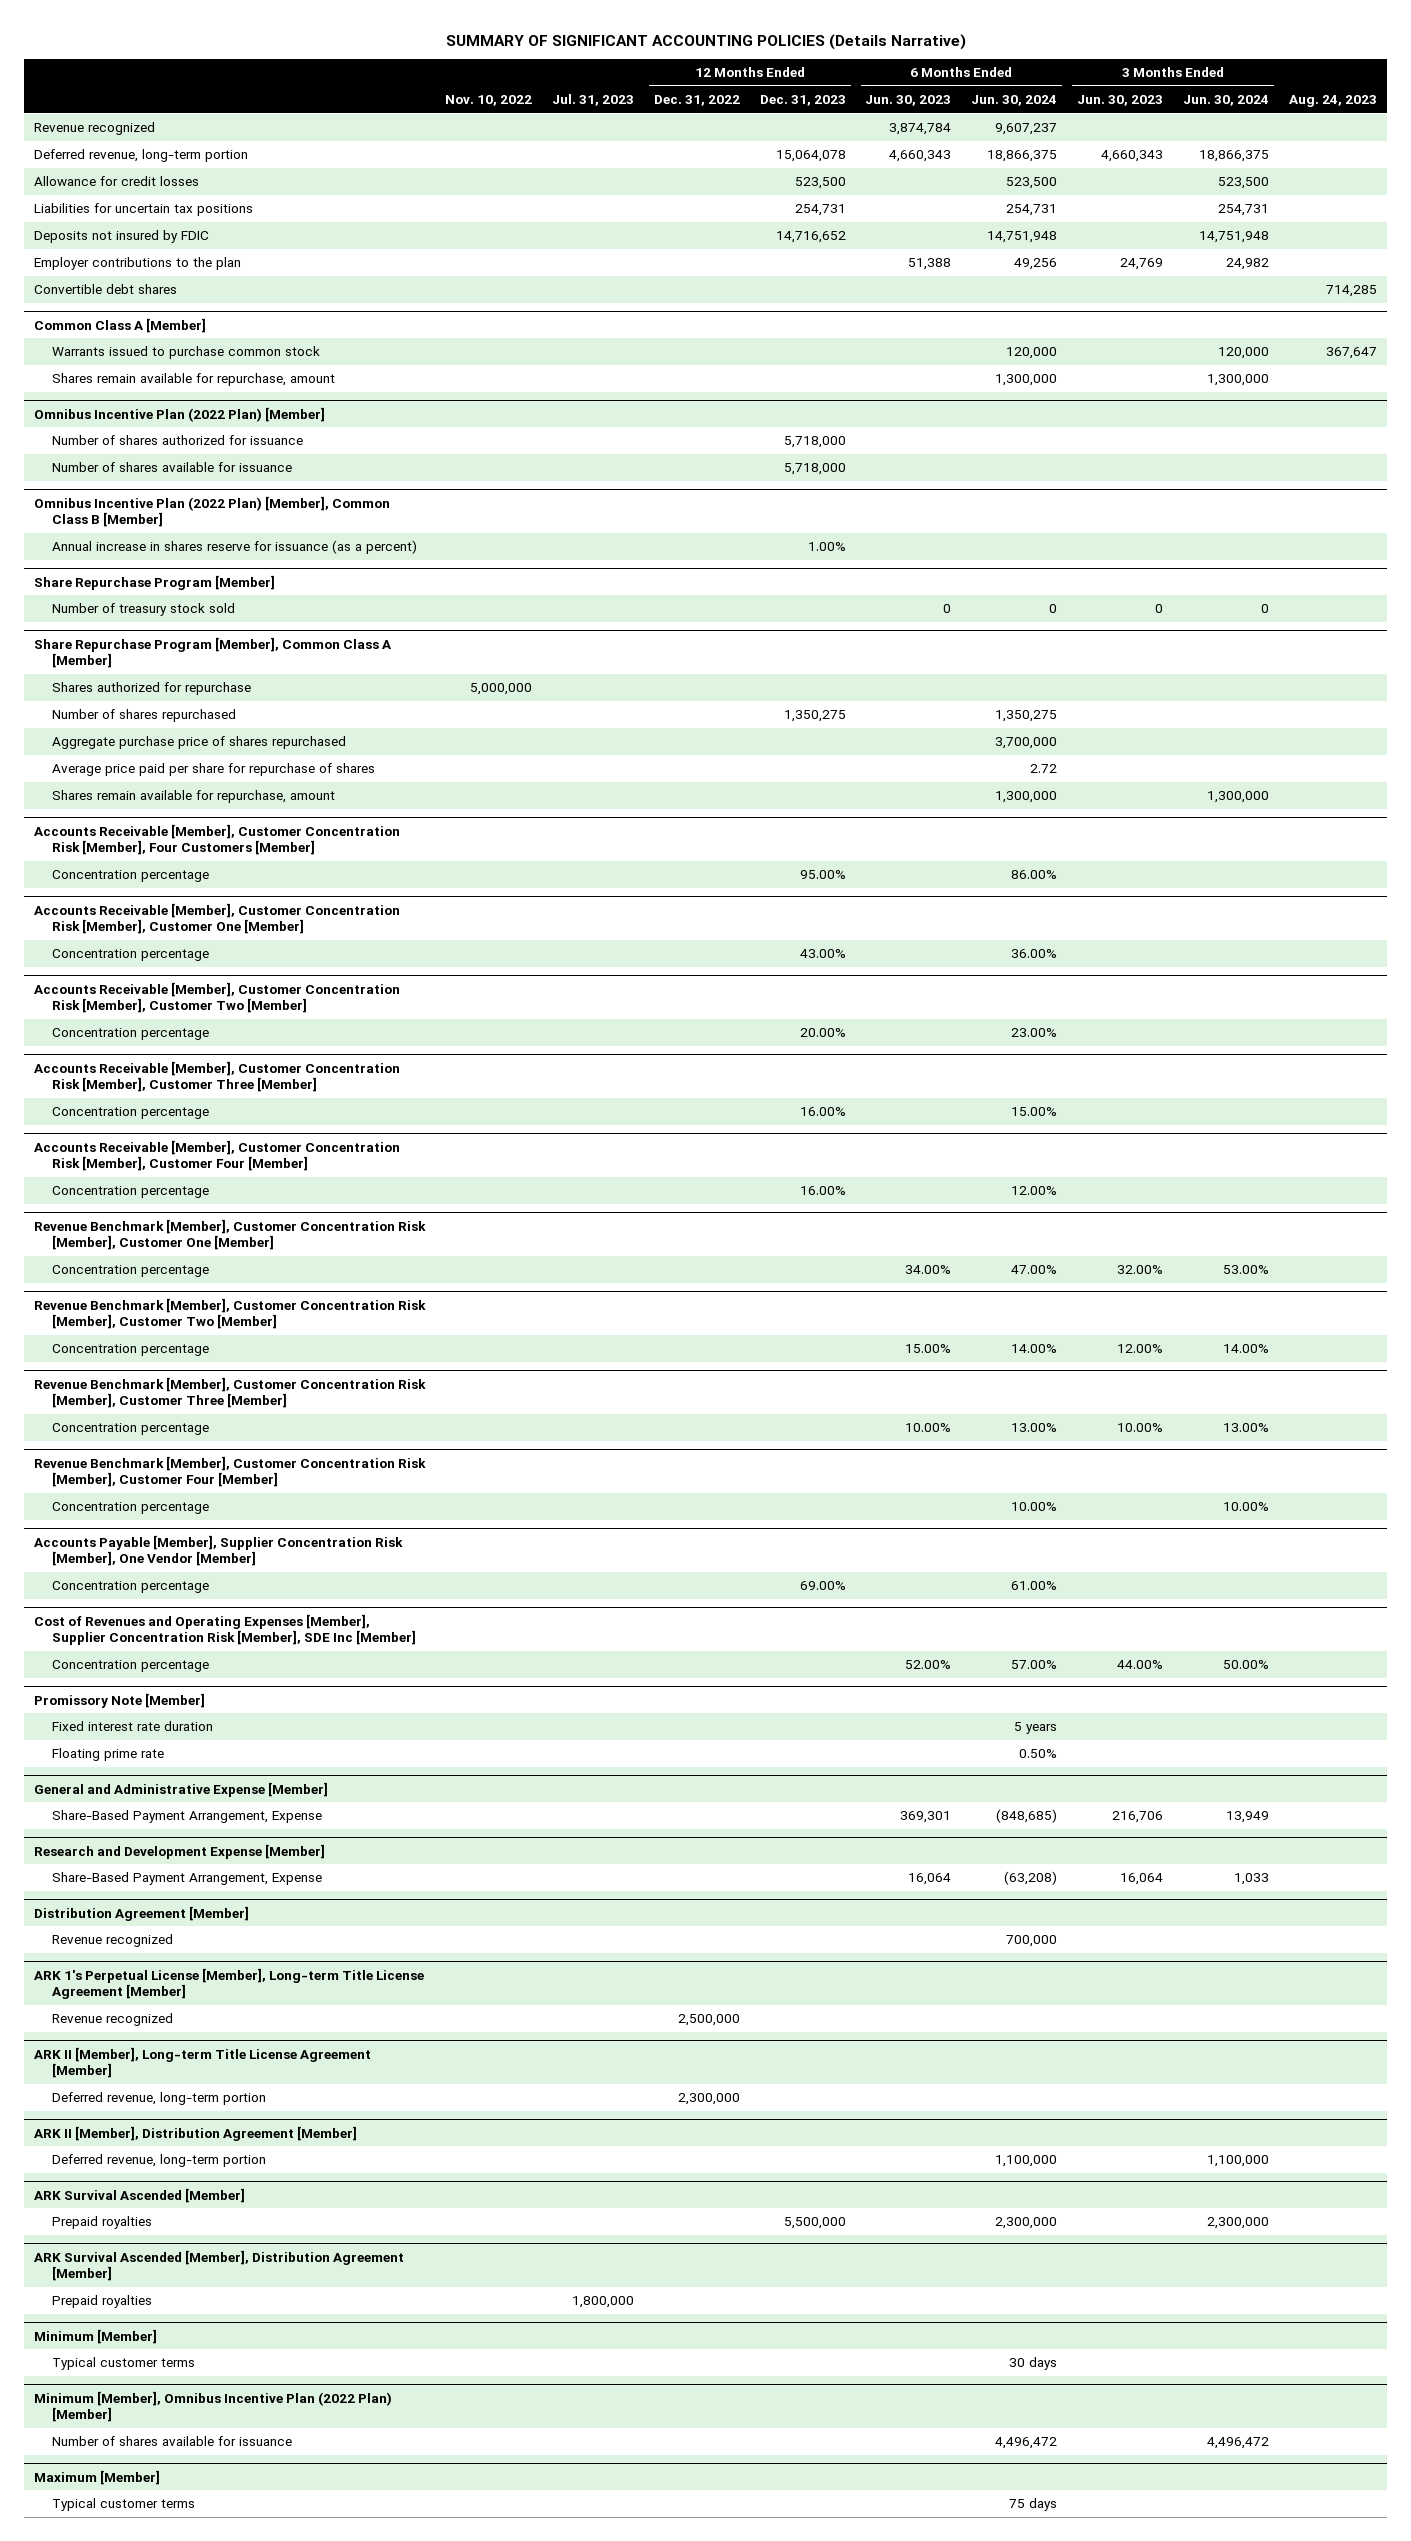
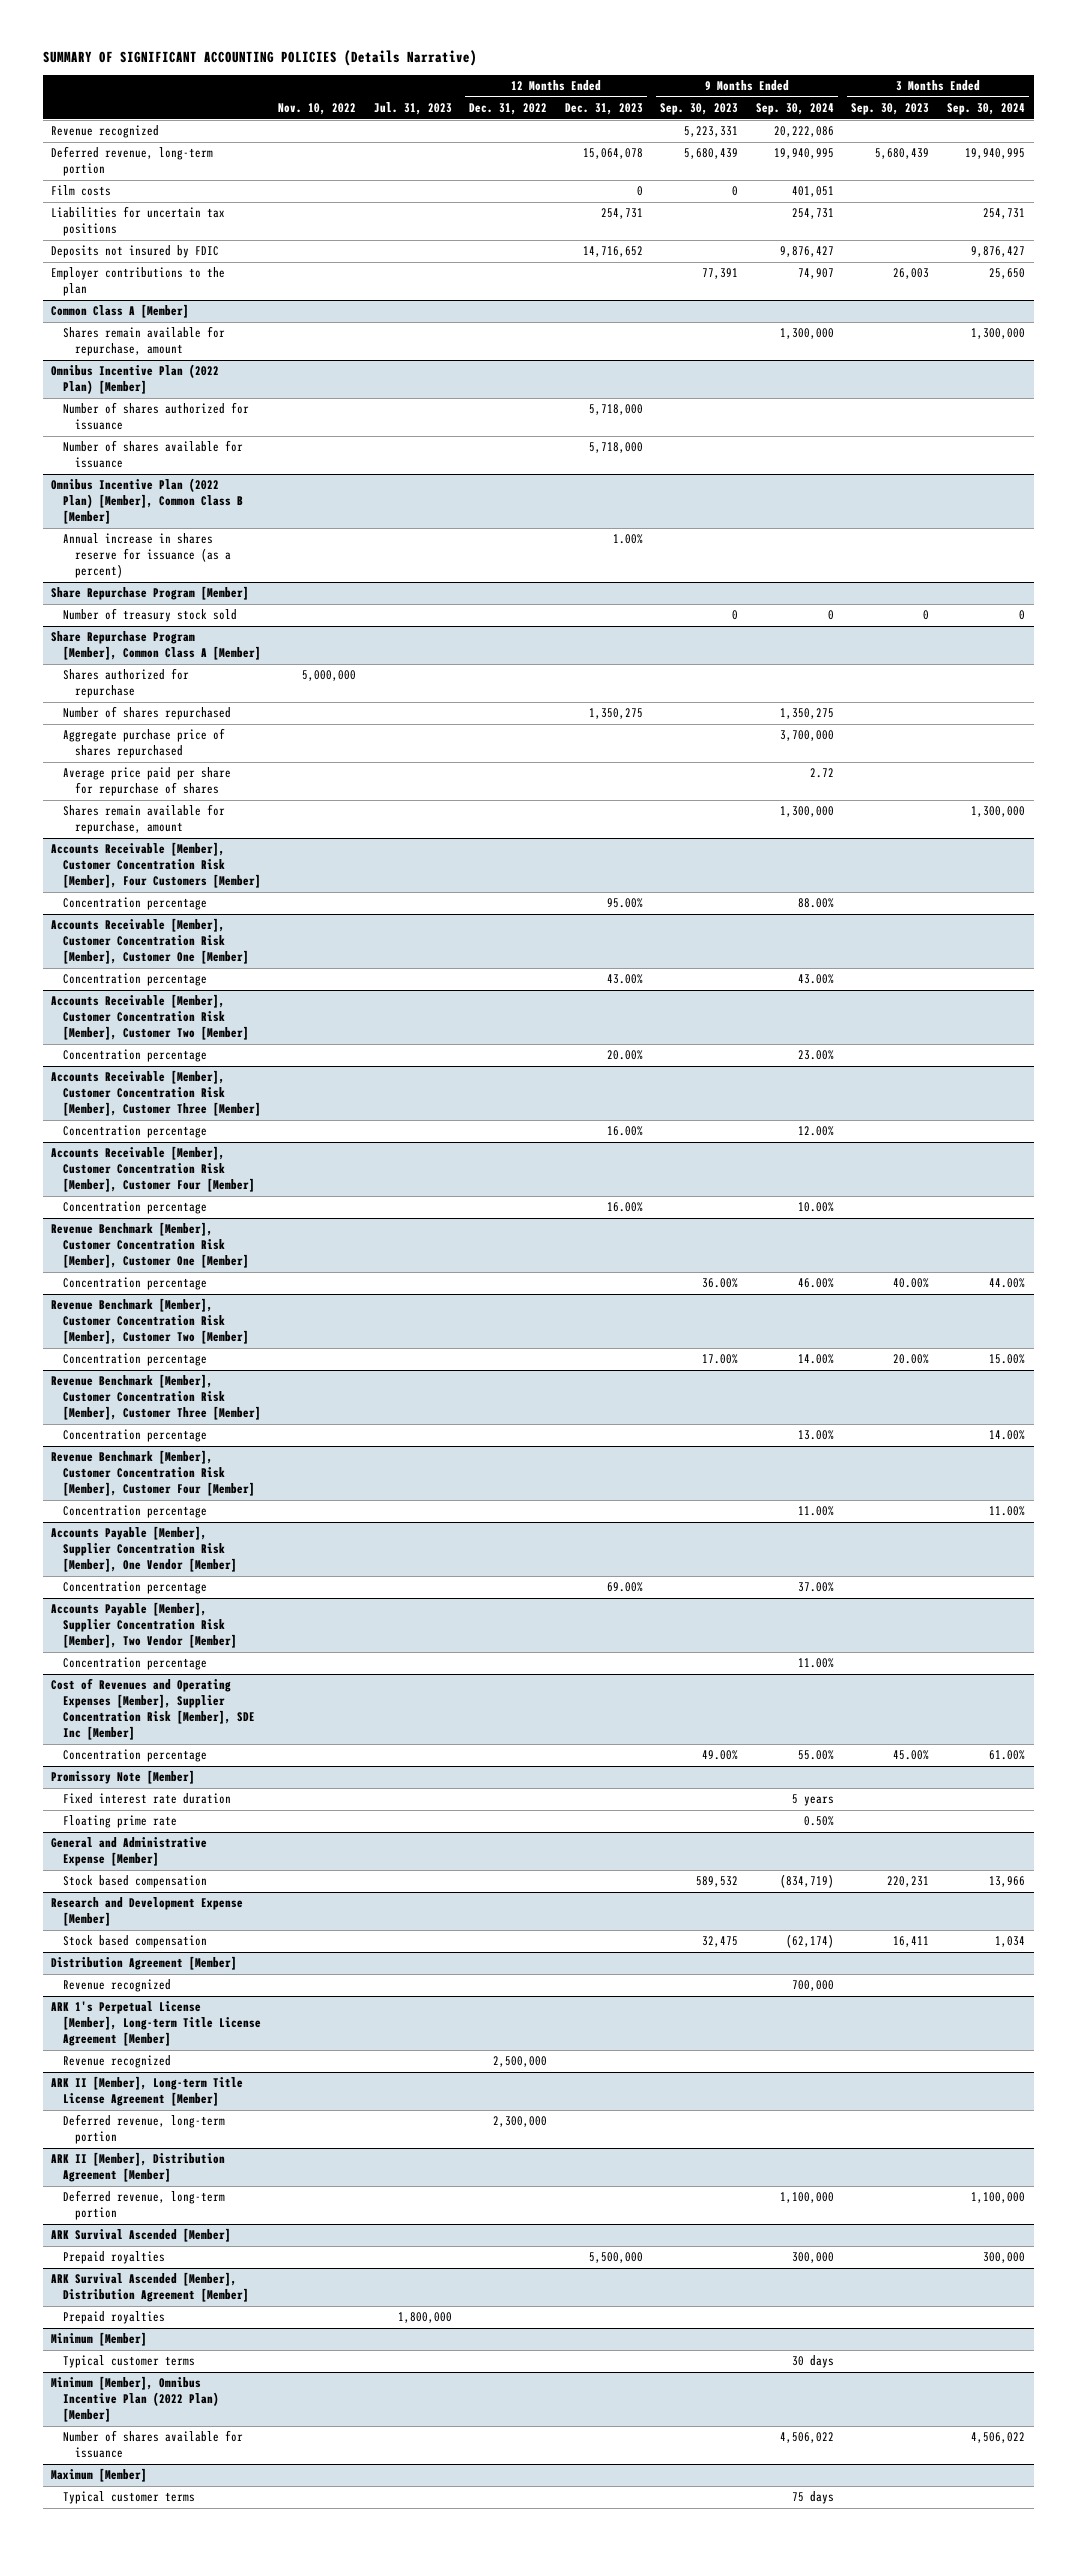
- | Nov. 10, 2022 | Jul. 31, 2023 | 12 Months Ended Dec. 31, 2022 | 12 Months Ended Dec. 31, 2023 | 6 Months Ended Jun. 30, 2023 | 6 Months Ended Jun. 30, 2024 | 3 Months Ended Jun. 30, 2023 | 3 Months Ended Jun. 30, 2024 | Aug. 24, 2023
+ | Nov. 10, 2022 | Jul. 31, 2023 | 12 Months Ended Dec. 31, 2022 | 12 Months Ended Dec. 31, 2023 | 9 Months Ended Sep. 30, 2023 | 9 Months Ended Sep. 30, 2024 | 3 Months Ended Sep. 30, 2023 | 3 Months Ended Sep. 30, 2024
- Allowance for credit losses | | | | 523,500 | | 523,500 | | 523,500 |
+ Film costs | | | | 0 | 0 | 401,051 | |
- Convertible debt shares | | | | | | | | | 714,285
@ Common Class A [Member]
- Warrants issued to purchase common stock | | | | | | 120,000 | | 120,000 | 367,647
+ Accounts Payable [Member], Supplier Concentration Risk [Member], Two Vendor [Member]
+ Concentration percentage | | | | | | 11.00% | |
@ General and Administrative Expense [Member]
- Share-Based Payment Arrangement, Expense | | | | | 369,301 | (848,685) | 216,706 | 13,949 |
+ Stock based compensation | | | | | 589,532 | (834,719) | 220,231 | 13,966
@ Research and Development Expense [Member]
- Share-Based Payment Arrangement, Expense | | | | | 16,064 | (63,208) | 16,064 | 1,033 |
+ Stock based compensation | | | | | 32,475 | (62,174) | 16,411 | 1,034

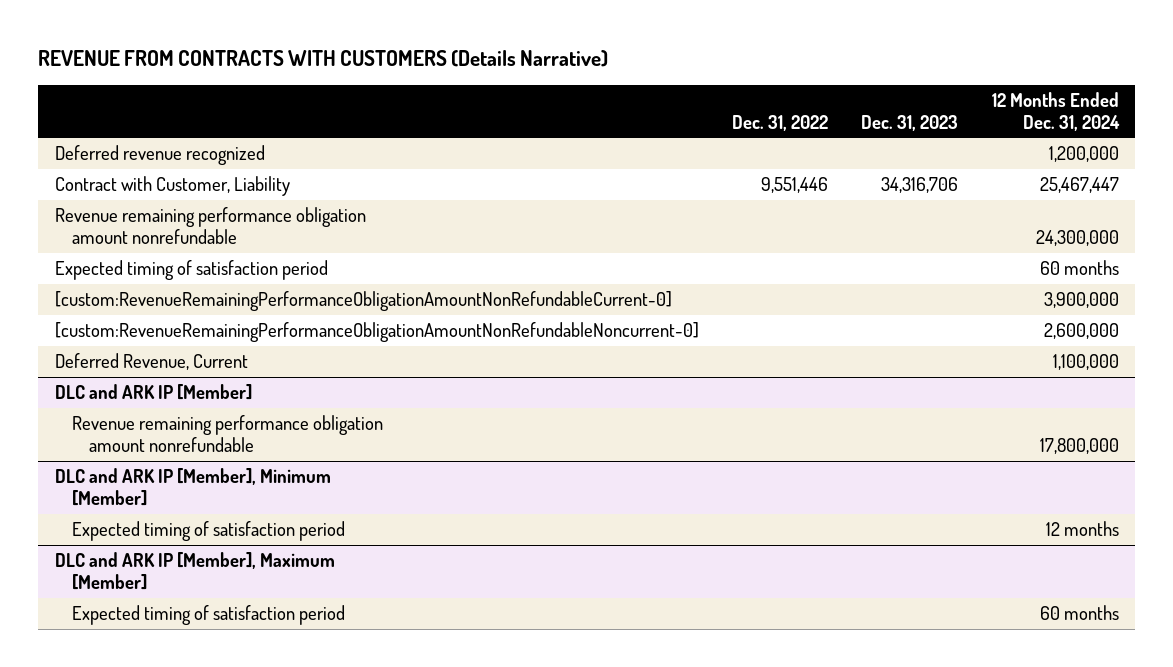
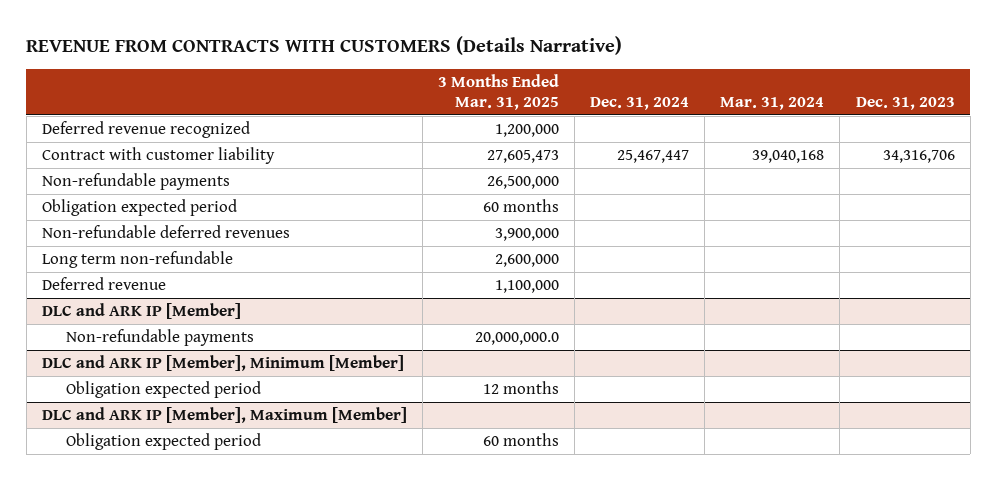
- | Dec. 31, 2022 | Dec. 31, 2023 | 12 Months Ended Dec. 31, 2024
+ | 3 Months Ended Mar. 31, 2025 | Dec. 31, 2024 | Mar. 31, 2024 | Dec. 31, 2023
- Contract with Customer, Liability | 9,551,446 | 34,316,706 | 25,467,447
- Revenue remaining performance obligation amount nonrefundable | | | 24,300,000
- Expected timing of satisfaction period | | | 60 months
- [custom:RevenueRemainingPerformanceObligationAmountNonRefundableCurrent-0] | | | 3,900,000
- [custom:RevenueRemainingPerformanceObligationAmountNonRefundableNoncurrent-0] | | | 2,600,000
- Deferred Revenue, Current | | | 1,100,000
+ Contract with customer liability | 27,605,473 | 25,467,447 | 39,040,168 | 34,316,706
+ Non-refundable payments | 26,500,000 | | |
+ Obligation expected period | 60 months | | |
+ Non-refundable deferred revenues | 3,900,000 | | |
+ Long term non-refundable | 2,600,000 | | |
+ Deferred revenue | 1,100,000 | | |
@ DLC and ARK IP [Member]
- Revenue remaining performance obligation amount nonrefundable | | | 17,800,000
+ Non-refundable payments | 20,000,000.0 | | |
@ DLC and ARK IP [Member], Minimum [Member]
- Expected timing of satisfaction period | | | 12 months
+ Obligation expected period | 12 months | | |
@ DLC and ARK IP [Member], Maximum [Member]
- Expected timing of satisfaction period | | | 60 months
+ Obligation expected period | 60 months | | |

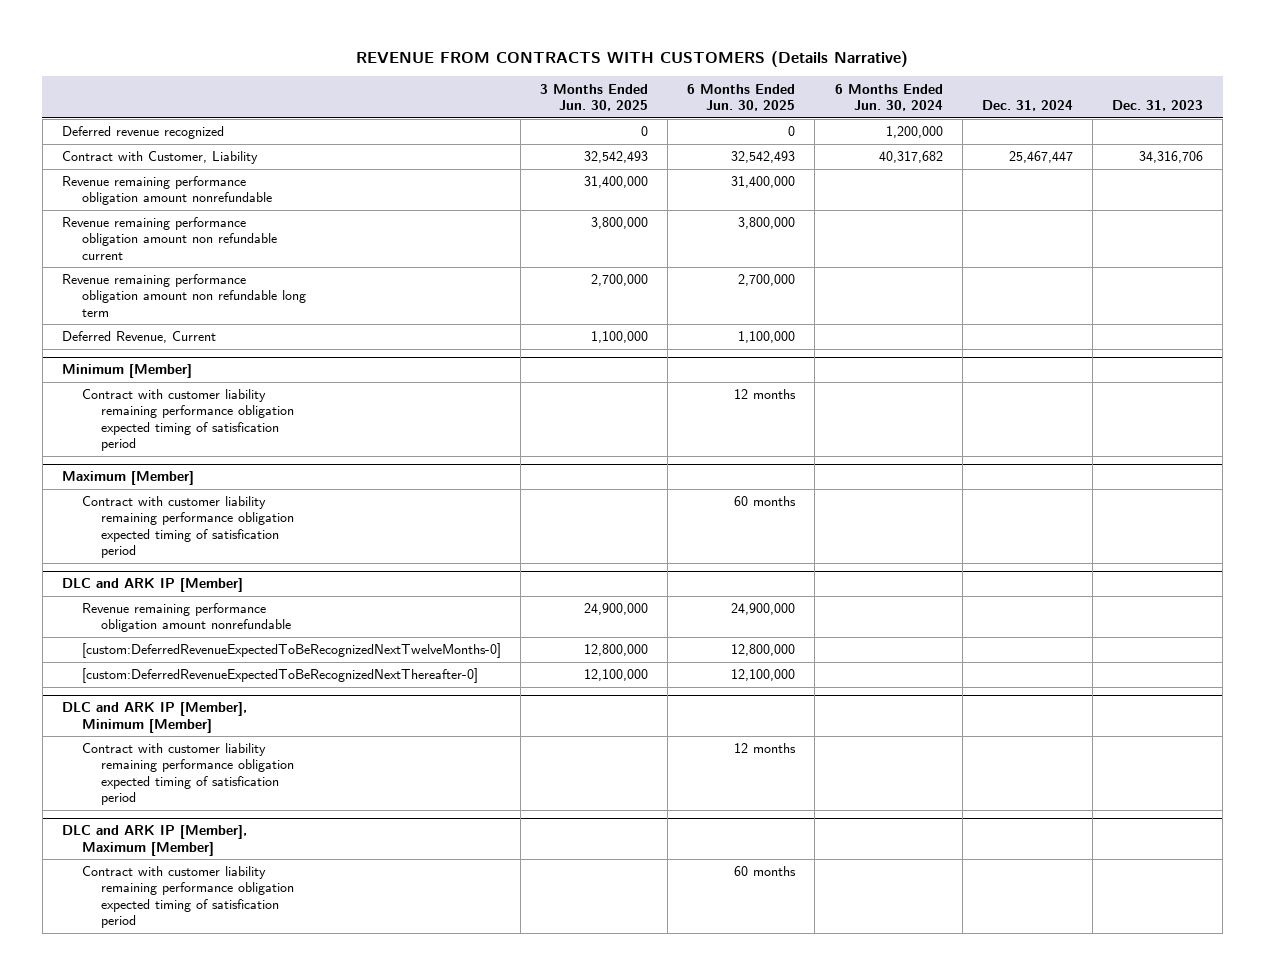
- | 3 Months Ended Mar. 31, 2025 | Dec. 31, 2024 | Mar. 31, 2024 | Dec. 31, 2023
+ | 3 Months Ended Jun. 30, 2025 | 6 Months Ended Jun. 30, 2025 | 6 Months Ended Jun. 30, 2024 | Dec. 31, 2024 | Dec. 31, 2023
- Contract with customer liability | 27,605,473 | 25,467,447 | 39,040,168 | 34,316,706
- Non-refundable payments | 26,500,000 | | |
- Obligation expected period | 60 months | | |
- Non-refundable deferred revenues | 3,900,000 | | |
- Long term non-refundable | 2,600,000 | | |
- Deferred revenue | 1,100,000 | | |
+ Contract with Customer, Liability | 32,542,493 | 32,542,493 | 40,317,682 | 25,467,447 | 34,316,706
+ Revenue remaining performance obligation amount nonrefundable | 31,400,000 | 31,400,000 | | |
+ Revenue remaining performance obligation amount non refundable current | 3,800,000 | 3,800,000 | | |
+ Revenue remaining performance obligation amount non refundable long term | 2,700,000 | 2,700,000 | | |
+ Deferred Revenue, Current | 1,100,000 | 1,100,000 | | |
+ Minimum [Member]
+ Contract with customer liability remaining performance obligation expected timing of satisfication period | | 12 months | | |
+ Maximum [Member]
+ Contract with customer liability remaining performance obligation expected timing of satisfication period | | 60 months | | |
@ DLC and ARK IP [Member]
- Non-refundable payments | 20,000,000.0 | | |
+ Revenue remaining performance obligation amount nonrefundable | 24,900,000 | 24,900,000 | | |
+ [custom:DeferredRevenueExpectedToBeRecognizedNextTwelveMonths-0] | 12,800,000 | 12,800,000 | | |
+ [custom:DeferredRevenueExpectedToBeRecognizedNextThereafter-0] | 12,100,000 | 12,100,000 | | |
@ DLC and ARK IP [Member], Minimum [Member]
- Obligation expected period | 12 months | | |
+ Contract with customer liability remaining performance obligation expected timing of satisfication period | | 12 months | | |
@ DLC and ARK IP [Member], Maximum [Member]
- Obligation expected period | 60 months | | |
+ Contract with customer liability remaining performance obligation expected timing of satisfication period | | 60 months | | |

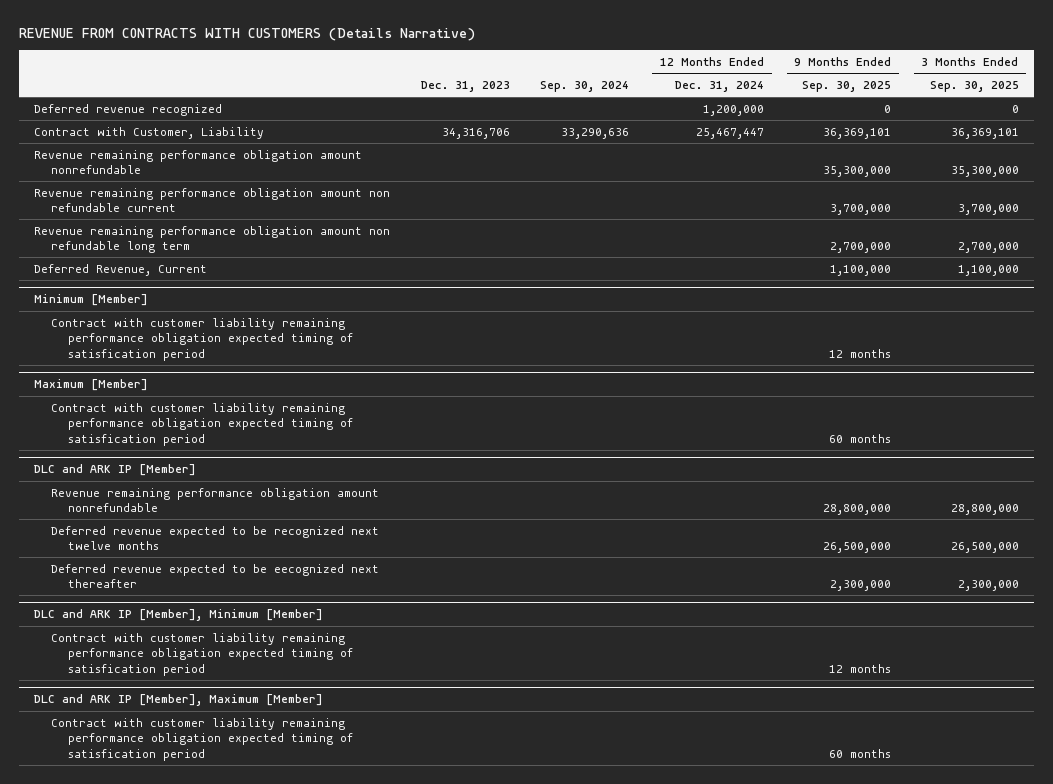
- | 3 Months Ended Jun. 30, 2025 | 6 Months Ended Jun. 30, 2025 | 6 Months Ended Jun. 30, 2024 | Dec. 31, 2024 | Dec. 31, 2023
+ | Dec. 31, 2023 | Sep. 30, 2024 | 12 Months Ended Dec. 31, 2024 | 9 Months Ended Sep. 30, 2025 | 3 Months Ended Sep. 30, 2025
@ DLC and ARK IP [Member]
- [custom:DeferredRevenueExpectedToBeRecognizedNextTwelveMonths-0] | 12,800,000 | 12,800,000 | | |
- [custom:DeferredRevenueExpectedToBeRecognizedNextThereafter-0] | 12,100,000 | 12,100,000 | | |
+ Deferred revenue expected to be recognized next twelve months | | | | 26,500,000 | 26,500,000
+ Deferred revenue expected to be eecognized next thereafter | | | | 2,300,000 | 2,300,000

